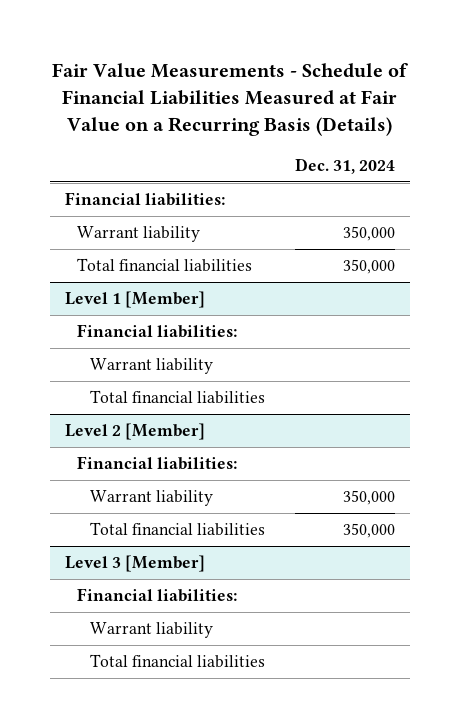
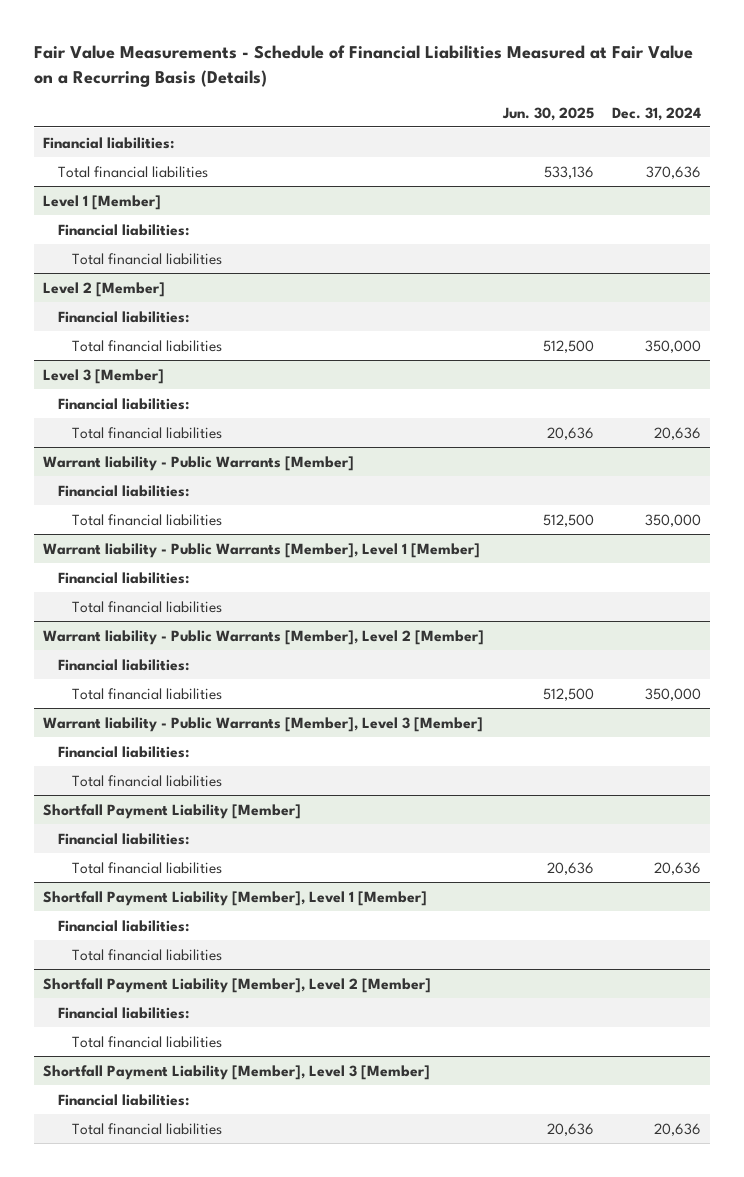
- | Dec. 31, 2024
+ | Jun. 30, 2025 | Dec. 31, 2024
- Warrant liability | 350,000
- Total financial liabilities | 350,000
+ Total financial liabilities | 533,136 | 370,636
@ Level 1 [Member]
- Warrant liability
@ Level 2 [Member]
- Warrant liability | 350,000
@ Level 3 [Member]
- Warrant liability
+ Total financial liabilities | 20,636 | 20,636
+ Warrant liability - Public Warrants [Member]
+ Financial liabilities:
+ Total financial liabilities | 512,500 | 350,000
+ Warrant liability - Public Warrants [Member], Level 1 [Member]
+ Financial liabilities:
+ Warrant liability - Public Warrants [Member], Level 2 [Member]
+ Financial liabilities:
+ Total financial liabilities | 512,500 | 350,000
+ Warrant liability - Public Warrants [Member], Level 3 [Member]
+ Financial liabilities:
+ Total financial liabilities
+ Shortfall Payment Liability [Member]
+ Financial liabilities:
+ Total financial liabilities | 20,636 | 20,636
+ Shortfall Payment Liability [Member], Level 1 [Member]
+ Financial liabilities:
+ Total financial liabilities
+ Shortfall Payment Liability [Member], Level 2 [Member]
+ Financial liabilities:
+ Total financial liabilities
+ Shortfall Payment Liability [Member], Level 3 [Member]
+ Financial liabilities:
+ Total financial liabilities | 20,636 | 20,636

